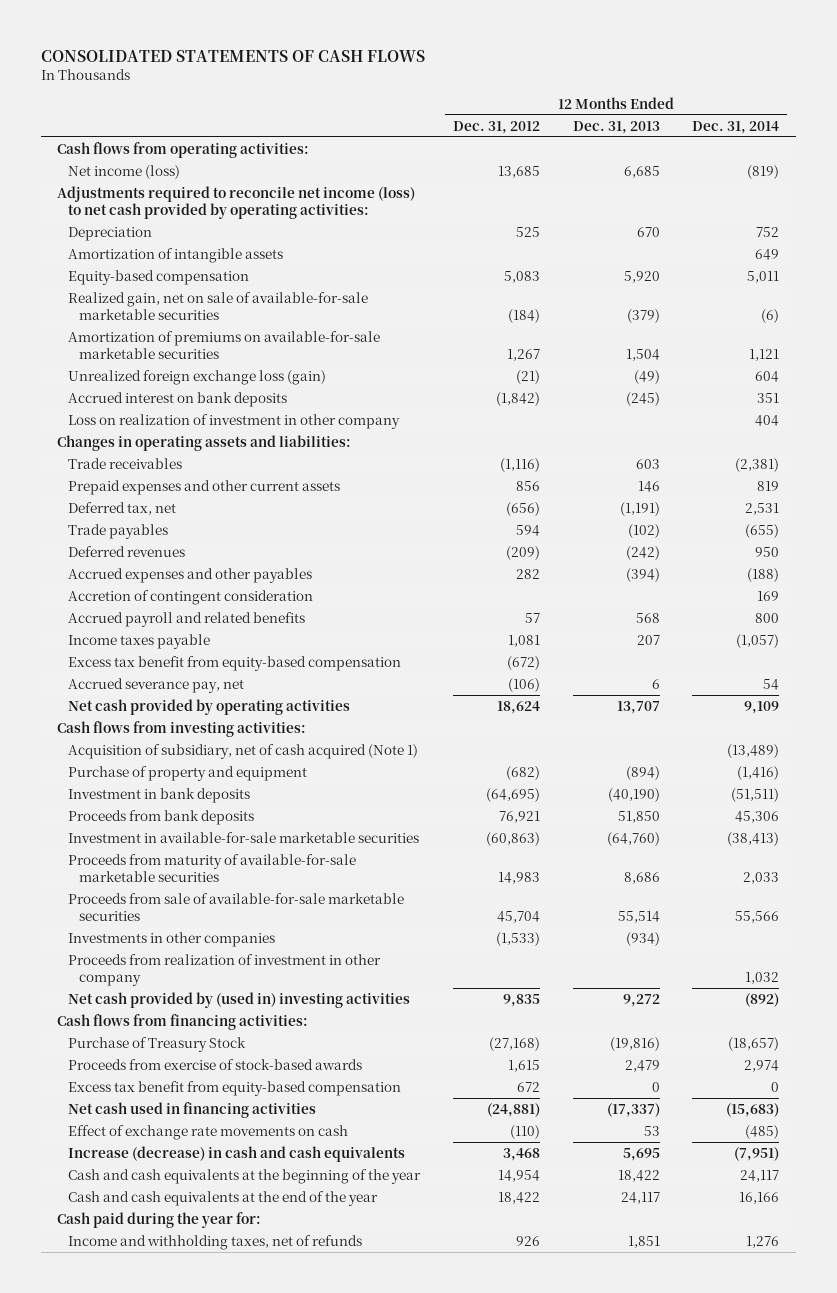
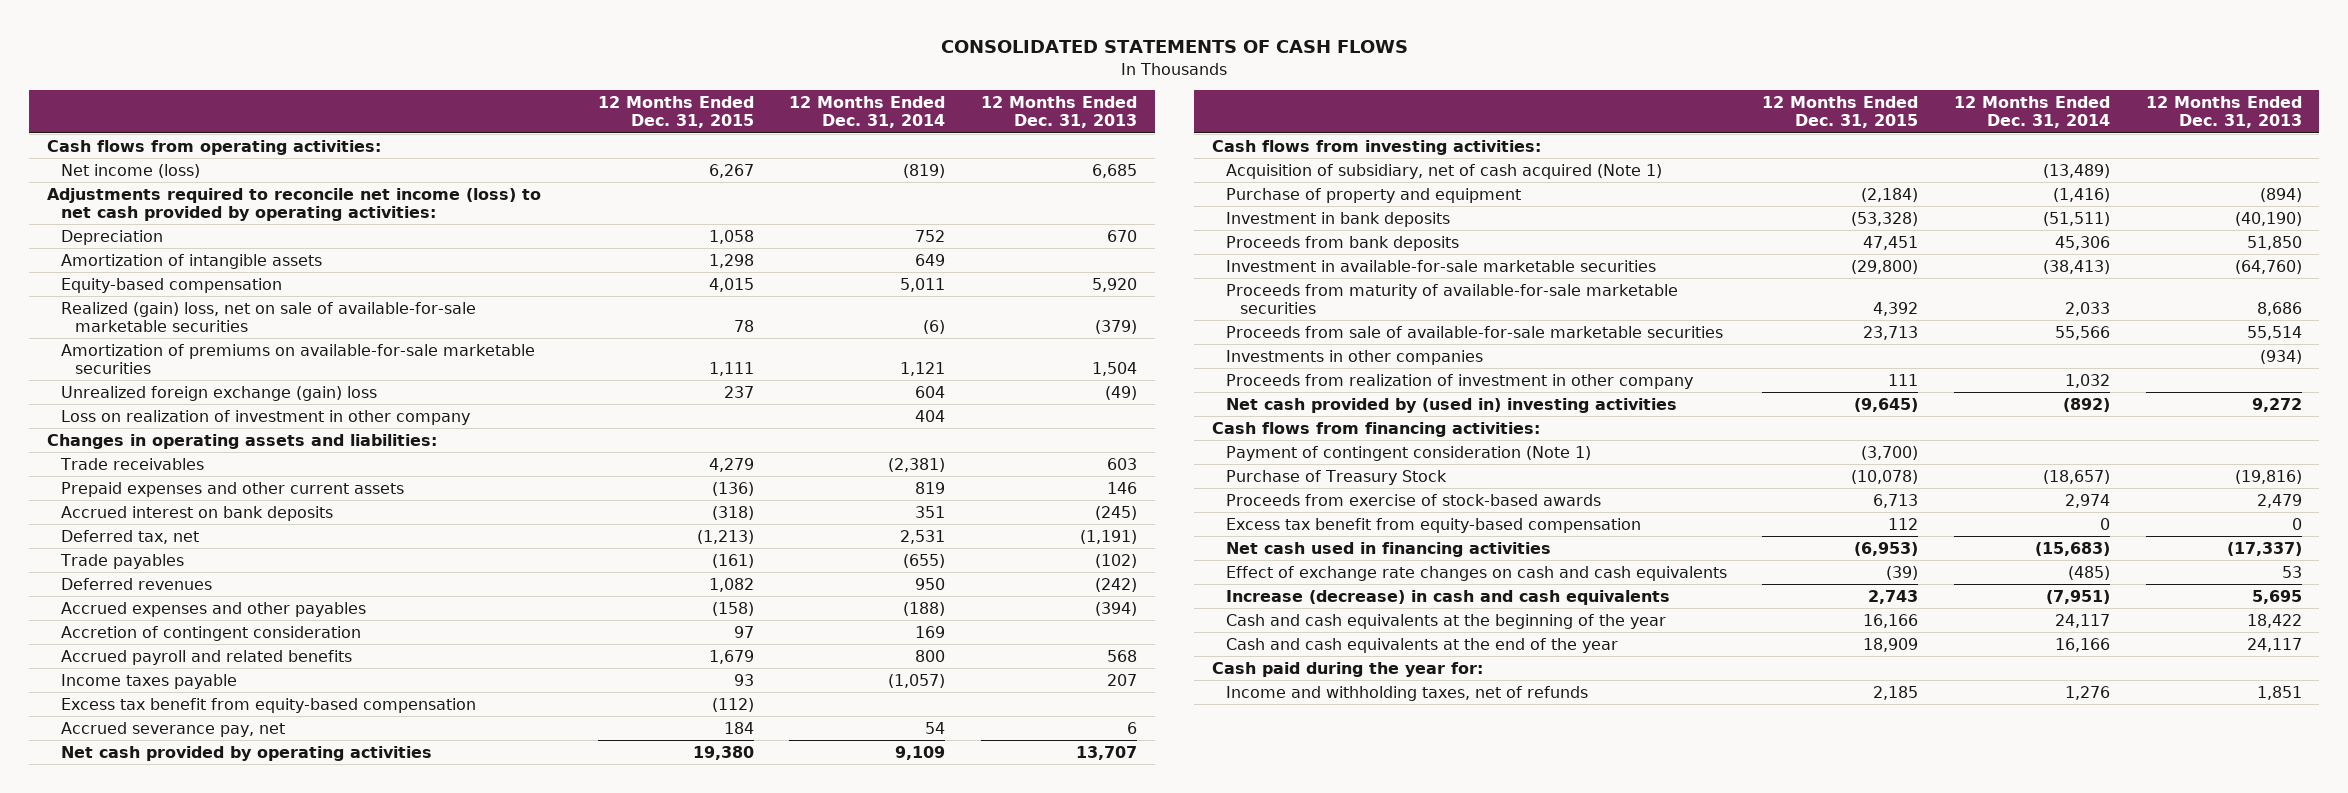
- | 12 Months Ended Dec. 31, 2012 | 12 Months Ended Dec. 31, 2013 | 12 Months Ended Dec. 31, 2014
+ | 12 Months Ended Dec. 31, 2015 | 12 Months Ended Dec. 31, 2014 | 12 Months Ended Dec. 31, 2013
- Realized gain, net on sale of available-for-sale marketable securities | (184) | (379) | (6)
+ Realized (gain) loss, net on sale of available-for-sale marketable securities | 78 | (6) | (379)
- Unrealized foreign exchange loss (gain) | (21) | (49) | 604
+ Unrealized foreign exchange (gain) loss | 237 | 604 | (49)
moved down: Accrued interest on bank deposits | (318) | 351 | (245)
+ Payment of contingent consideration (Note 1) | (3,700) | |
- Effect of exchange rate movements on cash | (110) | 53 | (485)
+ Effect of exchange rate changes on cash and cash equivalents | (39) | (485) | 53

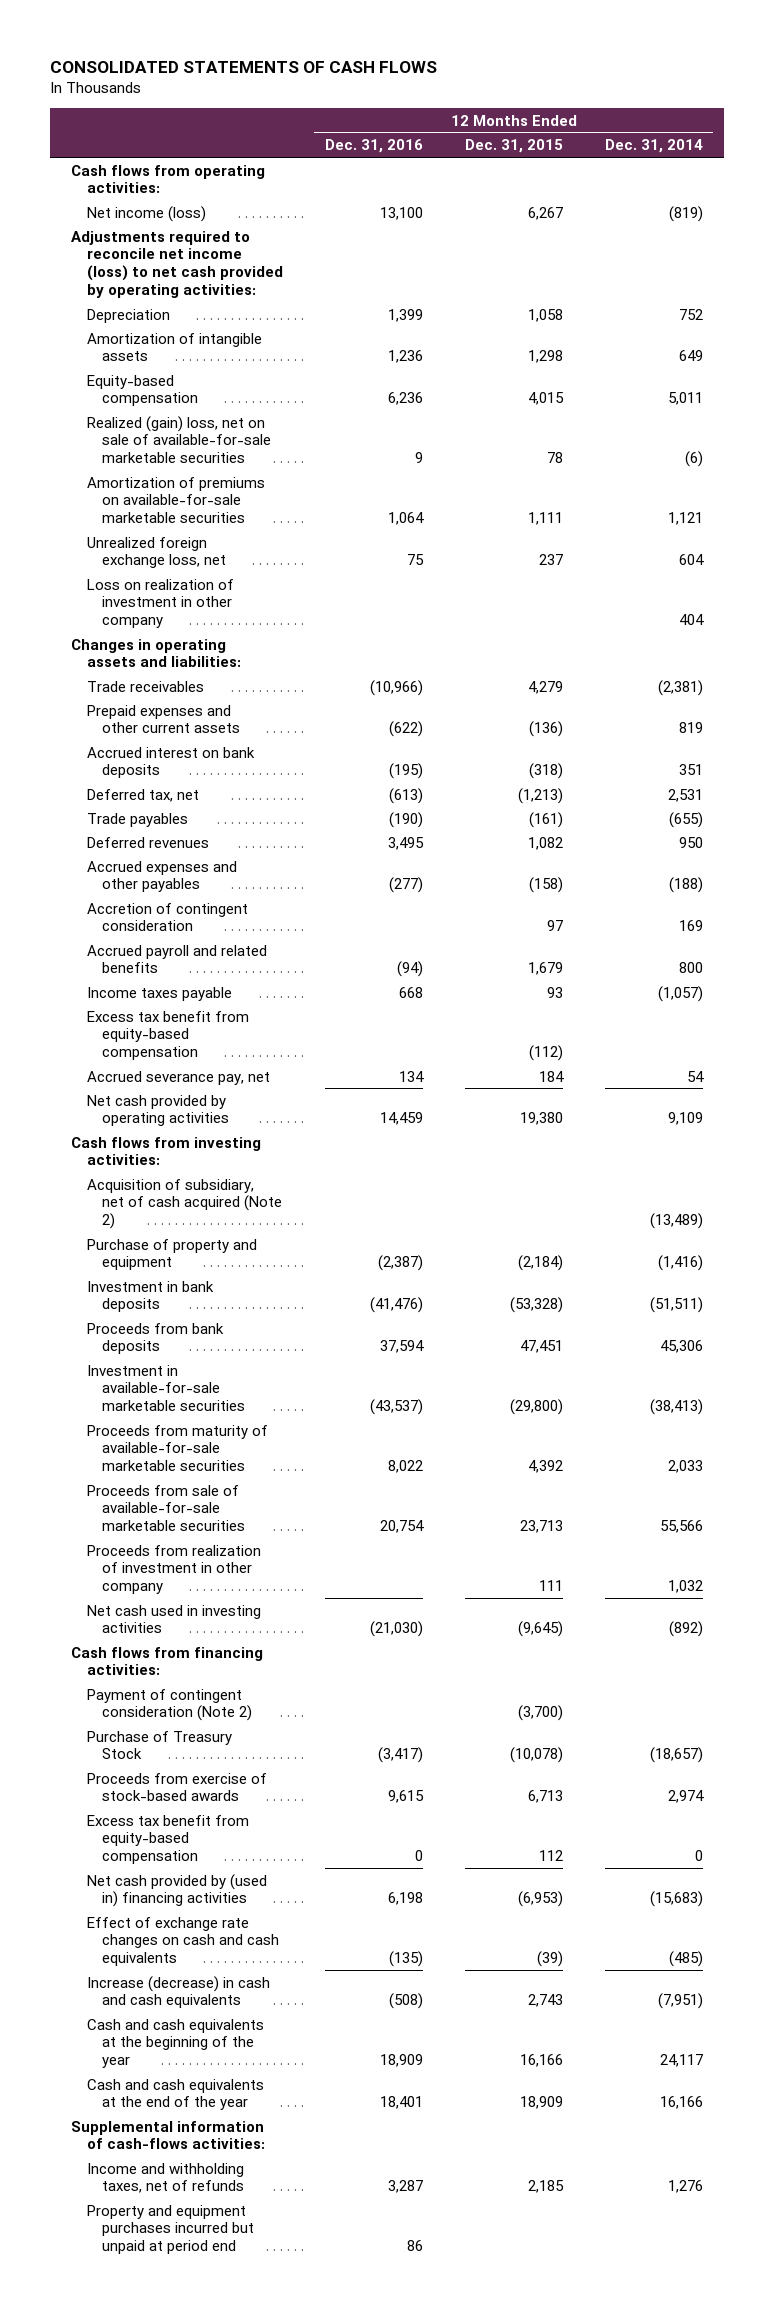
- | 12 Months Ended Dec. 31, 2015 | 12 Months Ended Dec. 31, 2014 | 12 Months Ended Dec. 31, 2013
+ | 12 Months Ended Dec. 31, 2016 | 12 Months Ended Dec. 31, 2015 | 12 Months Ended Dec. 31, 2014
- Unrealized foreign exchange (gain) loss | 237 | 604 | (49)
+ Unrealized foreign exchange loss, net | 75 | 237 | 604
- Acquisition of subsidiary, net of cash acquired (Note 1) | | (13,489) |
+ Acquisition of subsidiary, net of cash acquired (Note 2) | | | (13,489)
- Investments in other companies | | | (934)
- Net cash provided by (used in) investing activities | (9,645) | (892) | 9,272
+ Net cash used in investing activities | (21,030) | (9,645) | (892)
- Payment of contingent consideration (Note 1) | (3,700) | |
+ Payment of contingent consideration (Note 2) | | (3,700) |
- Net cash used in financing activities | (6,953) | (15,683) | (17,337)
+ Net cash provided by (used in) financing activities | 6,198 | (6,953) | (15,683)
- Cash paid during the year for:
+ Supplemental information of cash-flows activities:
+ Property and equipment purchases incurred but unpaid at period end | 86 | |

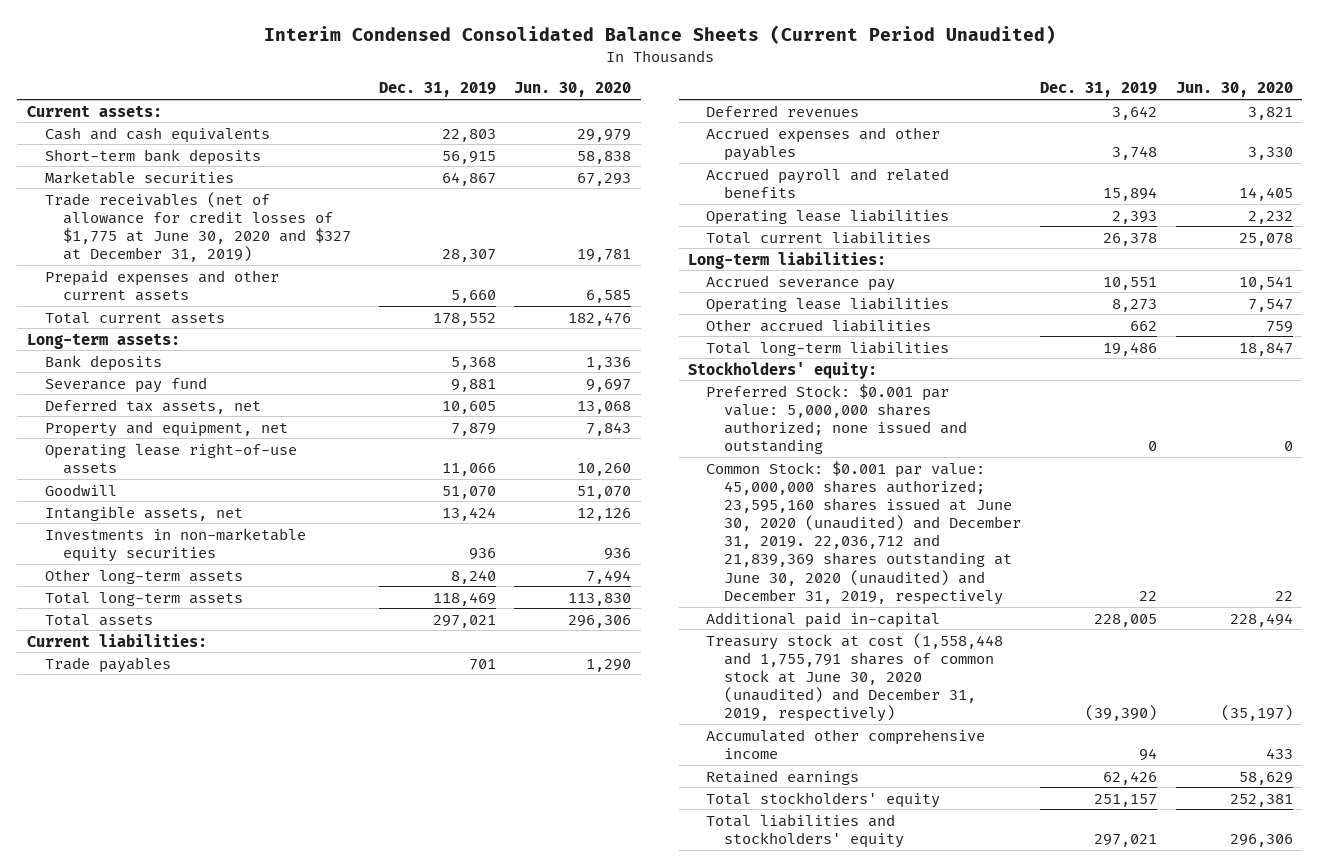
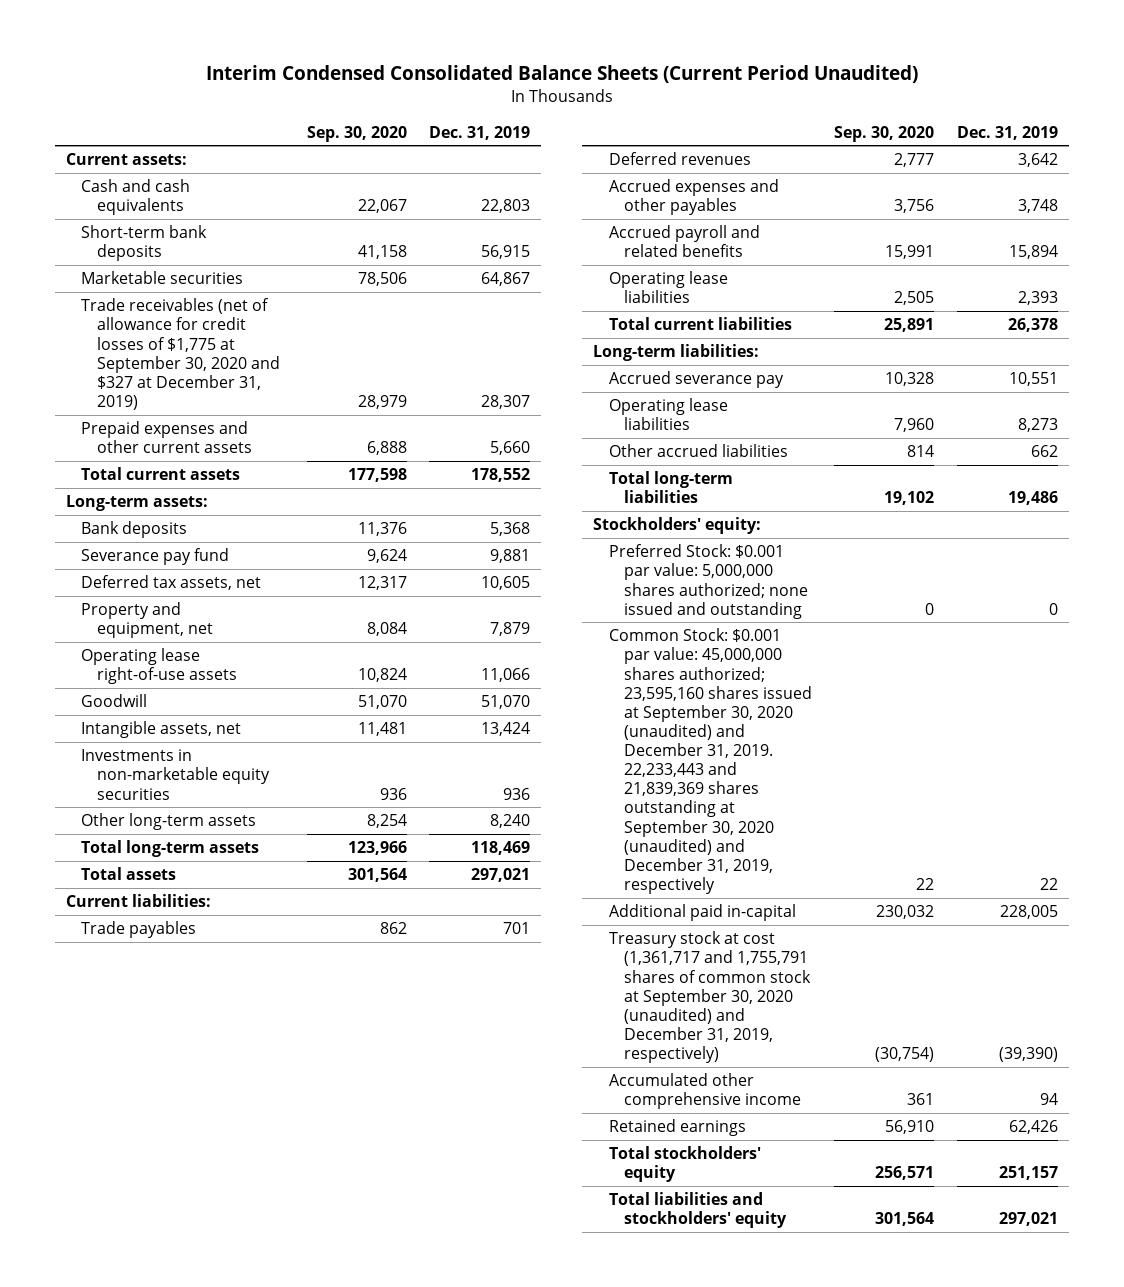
- | Dec. 31, 2019 | Jun. 30, 2020
+ | Sep. 30, 2020 | Dec. 31, 2019
- Trade receivables (net of allowance for credit losses of $1,775 at June 30, 2020 and $327 at December 31, 2019) | 28,307 | 19,781
+ Trade receivables (net of allowance for credit losses of $1,775 at September 30, 2020 and $327 at December 31, 2019) | 28,979 | 28,307
- Common Stock: $0.001 par value: 45,000,000 shares authorized; 23,595,160 shares issued at June 30, 2020 (unaudited) and December 31, 2019. 22,036,712 and 21,839,369 shares outstanding at June 30, 2020 (unaudited) and December 31, 2019, respectively | 22 | 22
+ Common Stock: $0.001 par value: 45,000,000 shares authorized; 23,595,160 shares issued at September 30, 2020 (unaudited) and December 31, 2019. 22,233,443 and 21,839,369 shares outstanding at September 30, 2020 (unaudited) and December 31, 2019, respectively | 22 | 22
- Treasury stock at cost (1,558,448 and 1,755,791 shares of common stock at June 30, 2020 (unaudited) and December 31, 2019, respectively) | (39,390) | (35,197)
+ Treasury stock at cost (1,361,717 and 1,755,791 shares of common stock at September 30, 2020 (unaudited) and December 31, 2019, respectively) | (30,754) | (39,390)

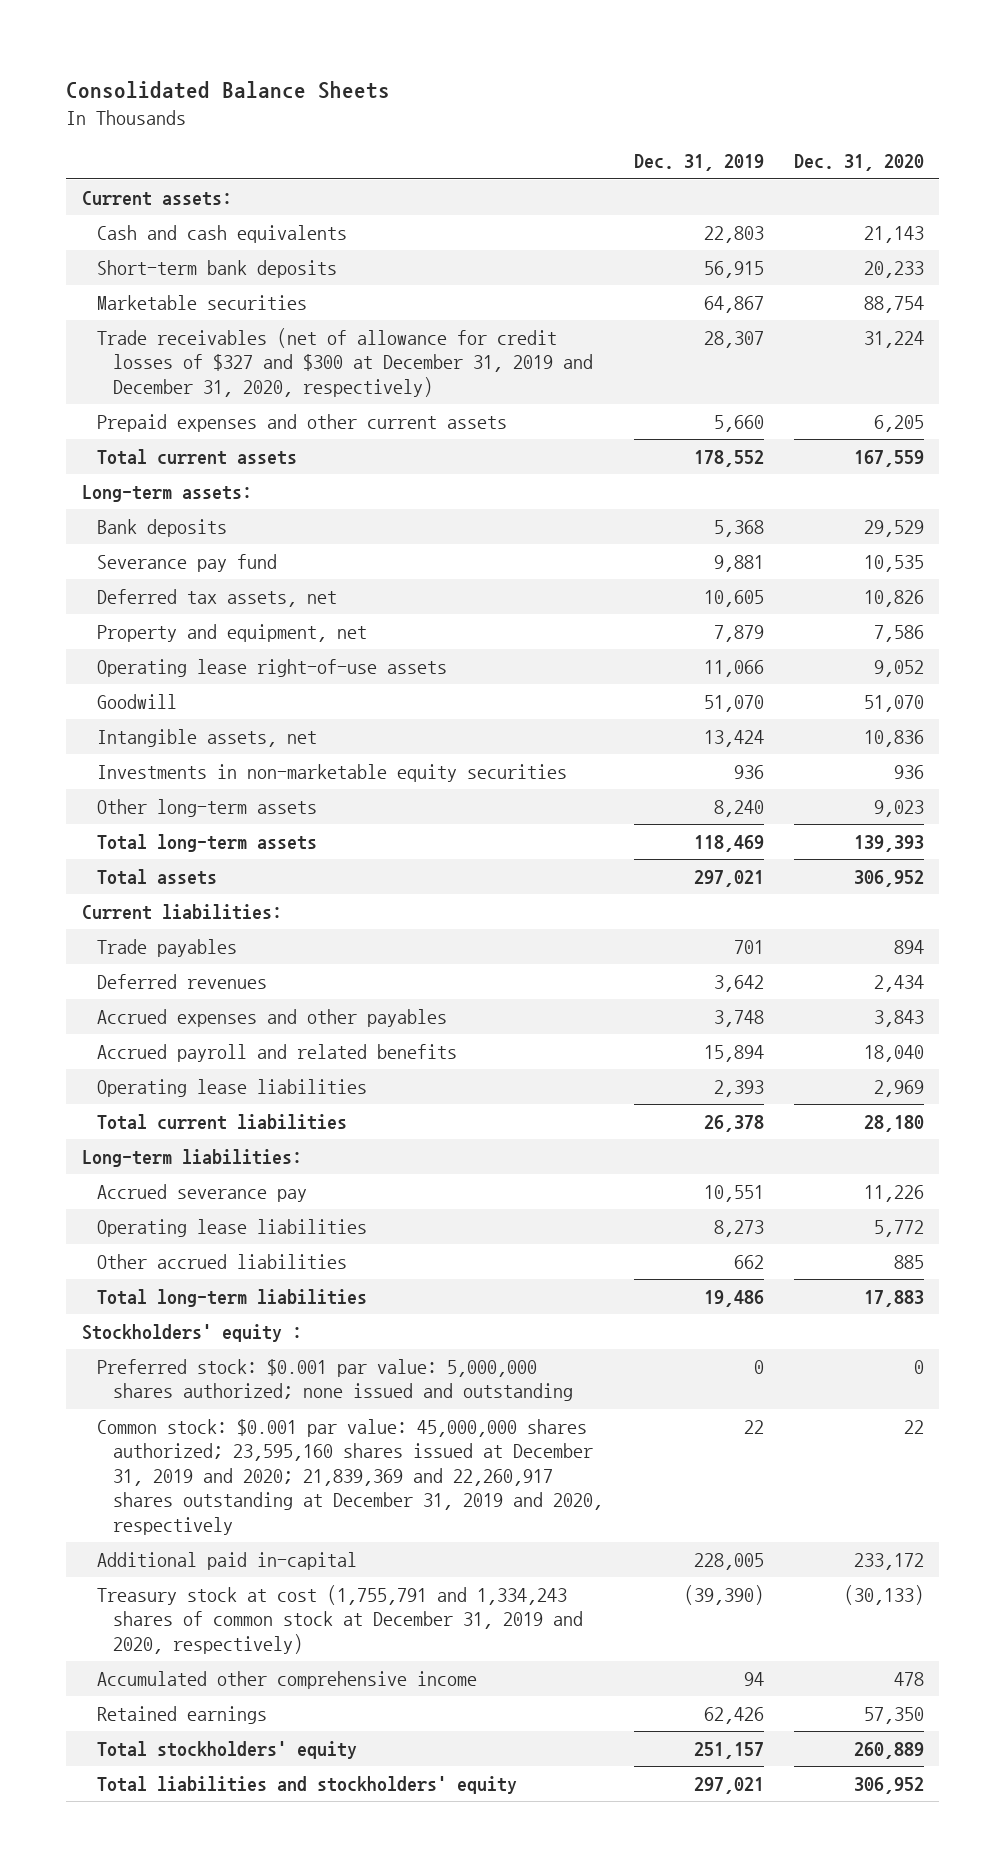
- Interim Condensed Consolidated Balance Sheets (Current Period Unaudited)
+ Consolidated Balance Sheets
- | Sep. 30, 2020 | Dec. 31, 2019
+ | Dec. 31, 2019 | Dec. 31, 2020
- Trade receivables (net of allowance for credit losses of $1,775 at September 30, 2020 and $327 at December 31, 2019) | 28,979 | 28,307
+ Trade receivables (net of allowance for credit losses of $327 and $300 at December 31, 2019 and December 31, 2020, respectively) | 28,307 | 31,224
- Stockholders' equity:
- Preferred Stock: $0.001 par value: 5,000,000 shares authorized; none issued and outstanding | 0 | 0
- Common Stock: $0.001 par value: 45,000,000 shares authorized; 23,595,160 shares issued at September 30, 2020 (unaudited) and December 31, 2019. 22,233,443 and 21,839,369 shares outstanding at September 30, 2020 (unaudited) and December 31, 2019, respectively | 22 | 22
+ Stockholders' equity :
+ Preferred stock: $0.001 par value: 5,000,000 shares authorized; none issued and outstanding | 0 | 0
+ Common stock: $0.001 par value: 45,000,000 shares authorized; 23,595,160 shares issued at December 31, 2019 and 2020; 21,839,369 and 22,260,917 shares outstanding at December 31, 2019 and 2020, respectively | 22 | 22
- Treasury stock at cost (1,361,717 and 1,755,791 shares of common stock at September 30, 2020 (unaudited) and December 31, 2019, respectively) | (30,754) | (39,390)
+ Treasury stock at cost (1,755,791 and 1,334,243 shares of common stock at December 31, 2019 and 2020, respectively) | (39,390) | (30,133)

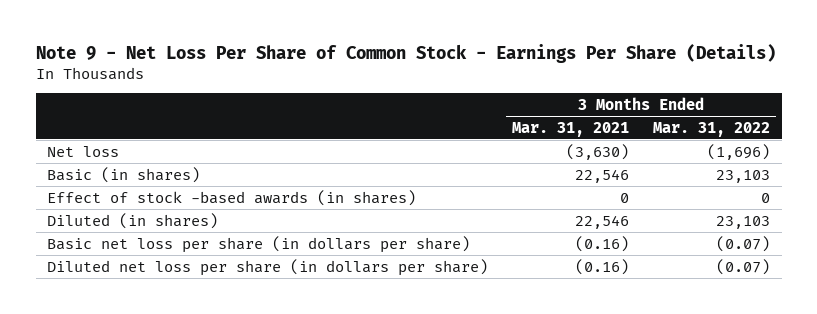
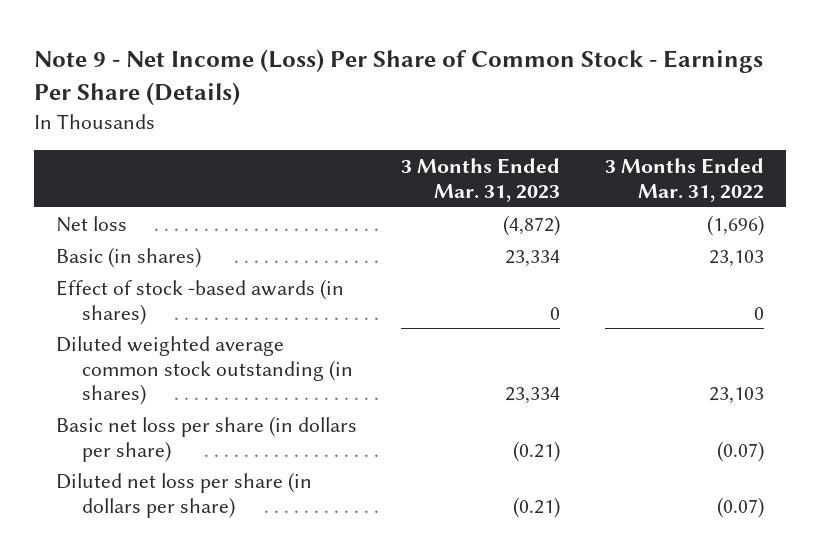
- Note 9 - Net Loss Per Share of Common Stock - Earnings Per Share (Details)
+ Note 9 - Net Income (Loss) Per Share of Common Stock - Earnings Per Share (Details)
- | 3 Months Ended Mar. 31, 2021 | 3 Months Ended Mar. 31, 2022
+ | 3 Months Ended Mar. 31, 2023 | 3 Months Ended Mar. 31, 2022
- Diluted (in shares) | 22,546 | 23,103
+ Diluted weighted average common stock outstanding (in shares) | 23,334 | 23,103

